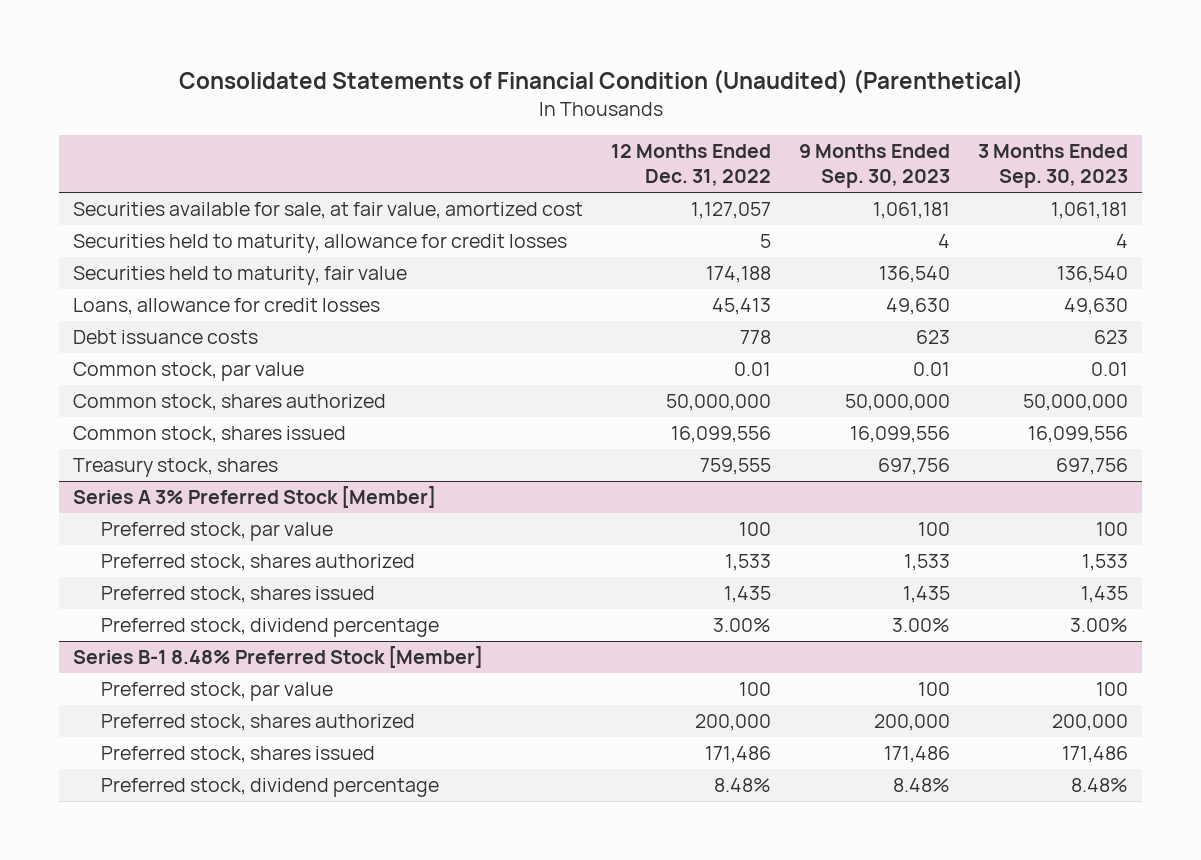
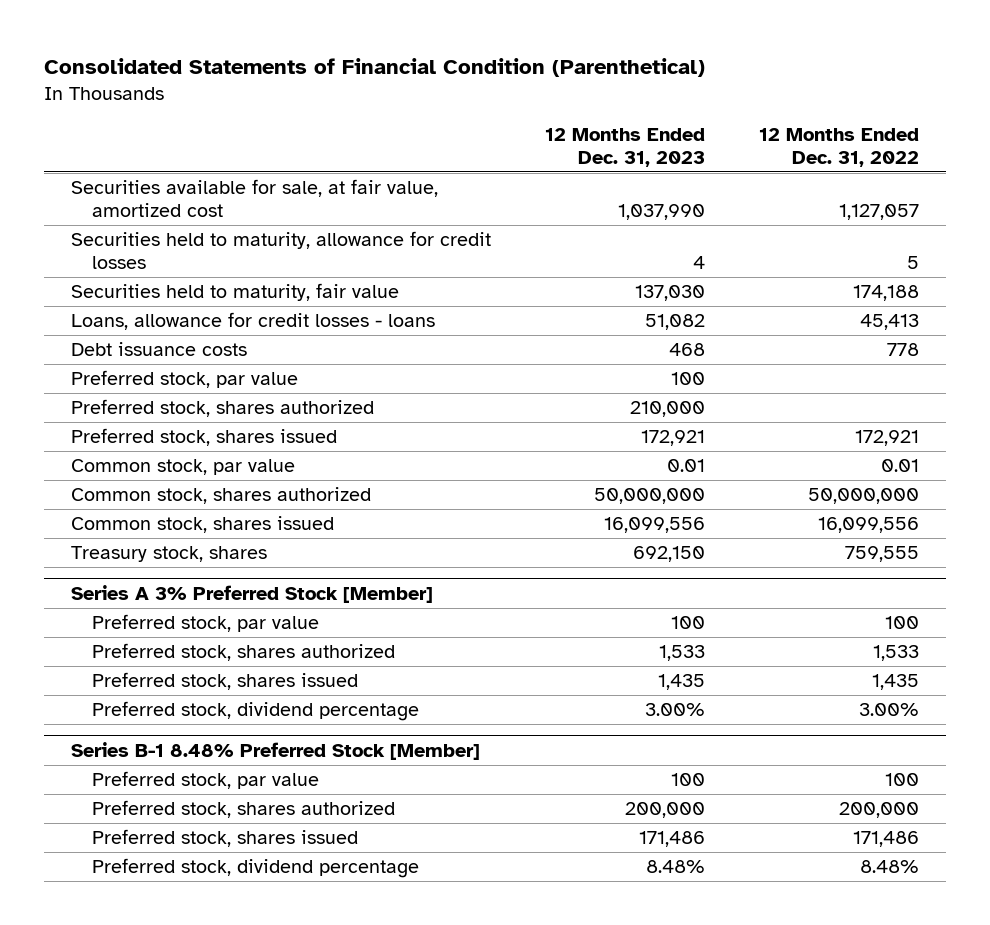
- Consolidated Statements of Financial Condition (Unaudited) (Parenthetical)
+ Consolidated Statements of Financial Condition (Parenthetical)
- | 12 Months Ended Dec. 31, 2022 | 9 Months Ended Sep. 30, 2023 | 3 Months Ended Sep. 30, 2023
+ | 12 Months Ended Dec. 31, 2023 | 12 Months Ended Dec. 31, 2022
- Loans, allowance for credit losses | 45,413 | 49,630 | 49,630
+ Loans, allowance for credit losses - loans | 51,082 | 45,413
+ Preferred stock, par value | 100 |
+ Preferred stock, shares authorized | 210,000 |
+ Preferred stock, shares issued | 172,921 | 172,921

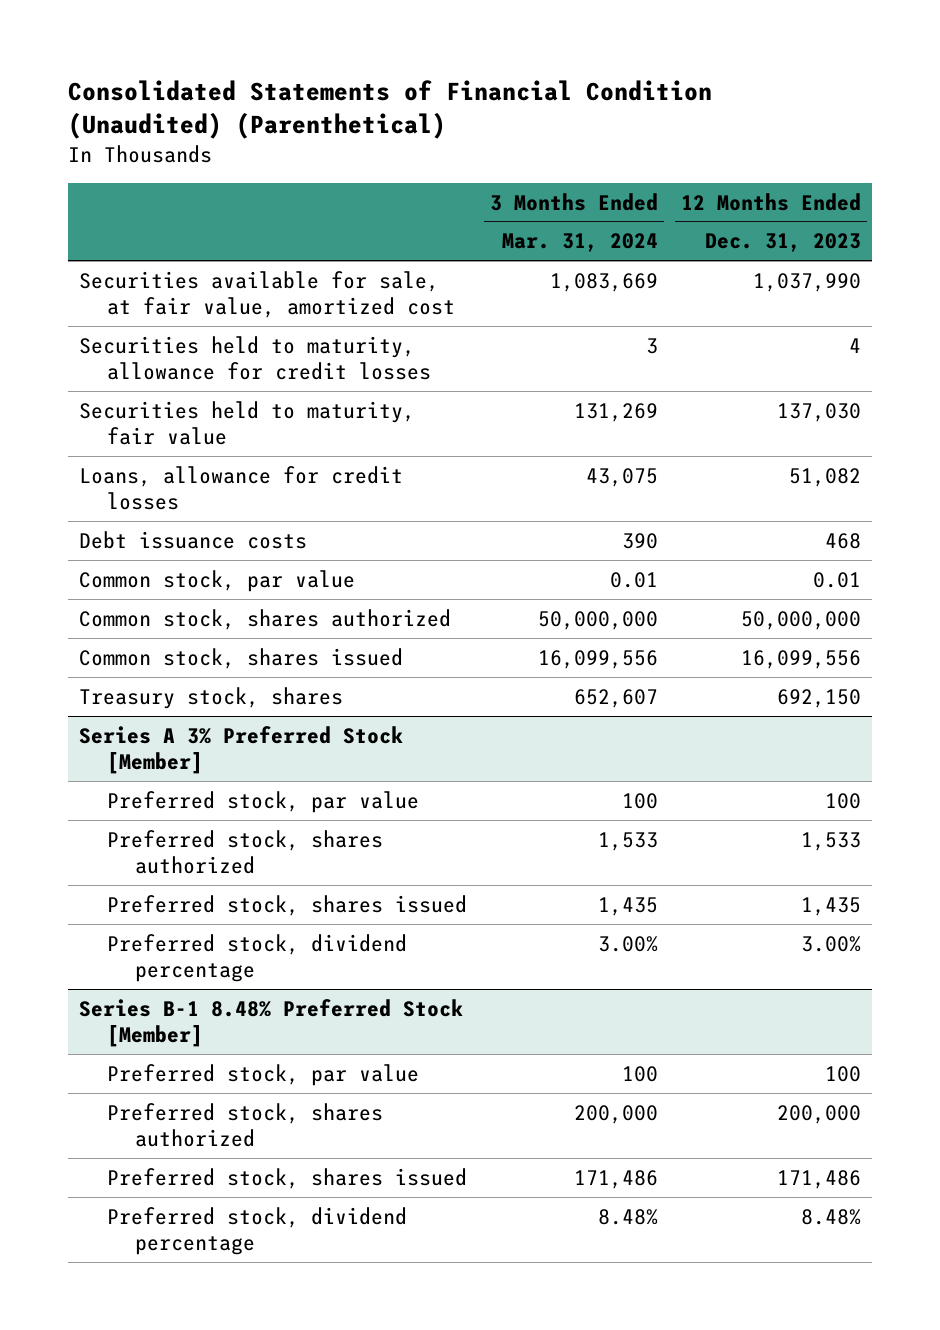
- Consolidated Statements of Financial Condition (Parenthetical)
+ Consolidated Statements of Financial Condition (Unaudited) (Parenthetical)
- | 12 Months Ended Dec. 31, 2023 | 12 Months Ended Dec. 31, 2022
+ | 3 Months Ended Mar. 31, 2024 | 12 Months Ended Dec. 31, 2023
- Loans, allowance for credit losses - loans | 51,082 | 45,413
+ Loans, allowance for credit losses | 43,075 | 51,082
- Preferred stock, par value | 100 |
- Preferred stock, shares authorized | 210,000 |
- Preferred stock, shares issued | 172,921 | 172,921

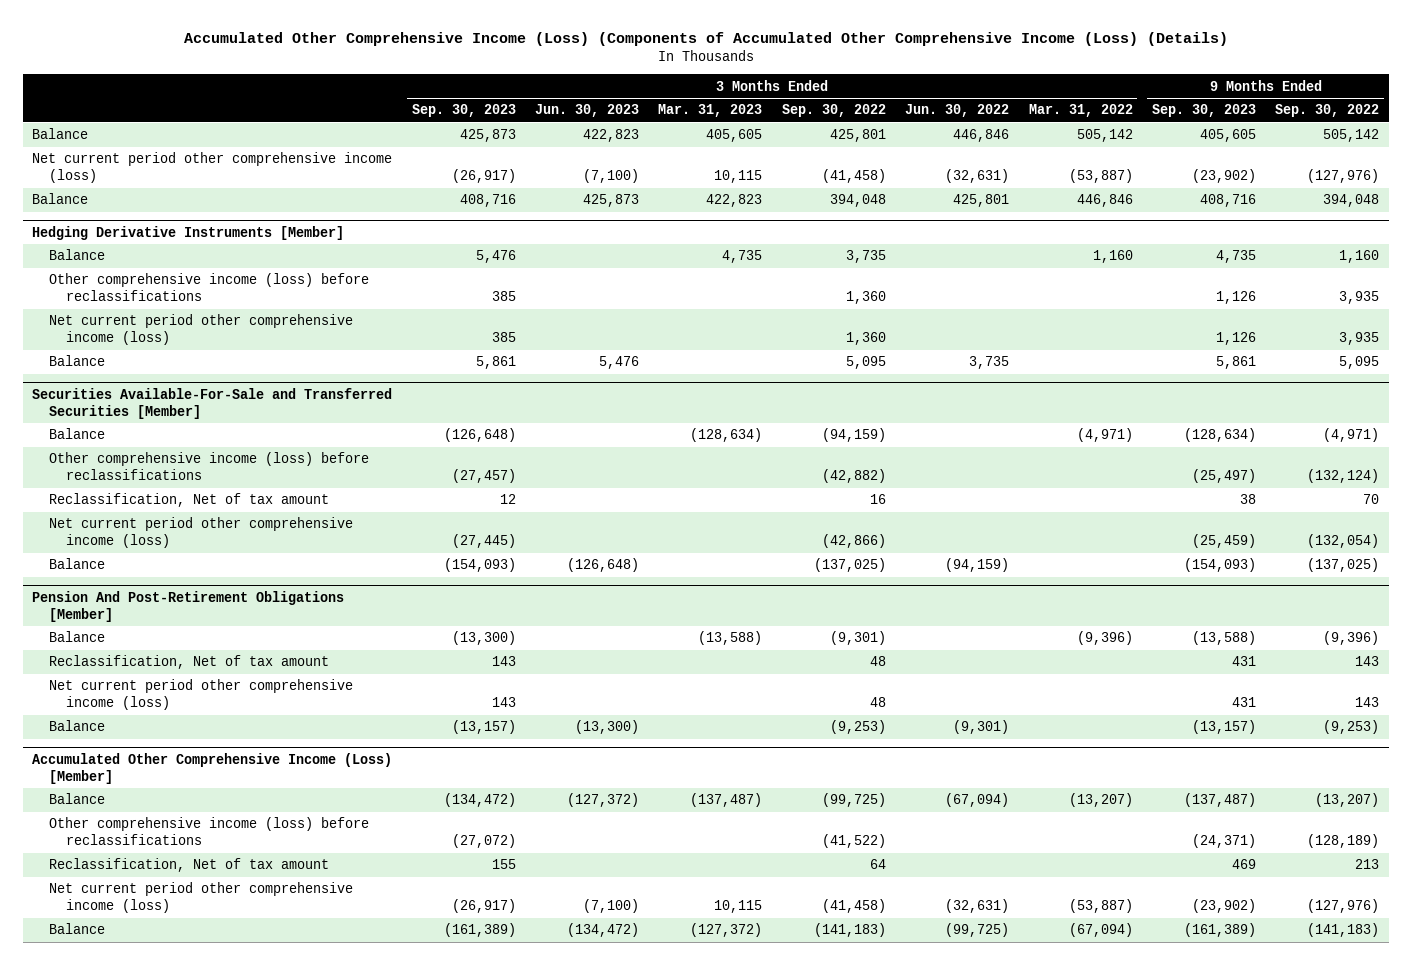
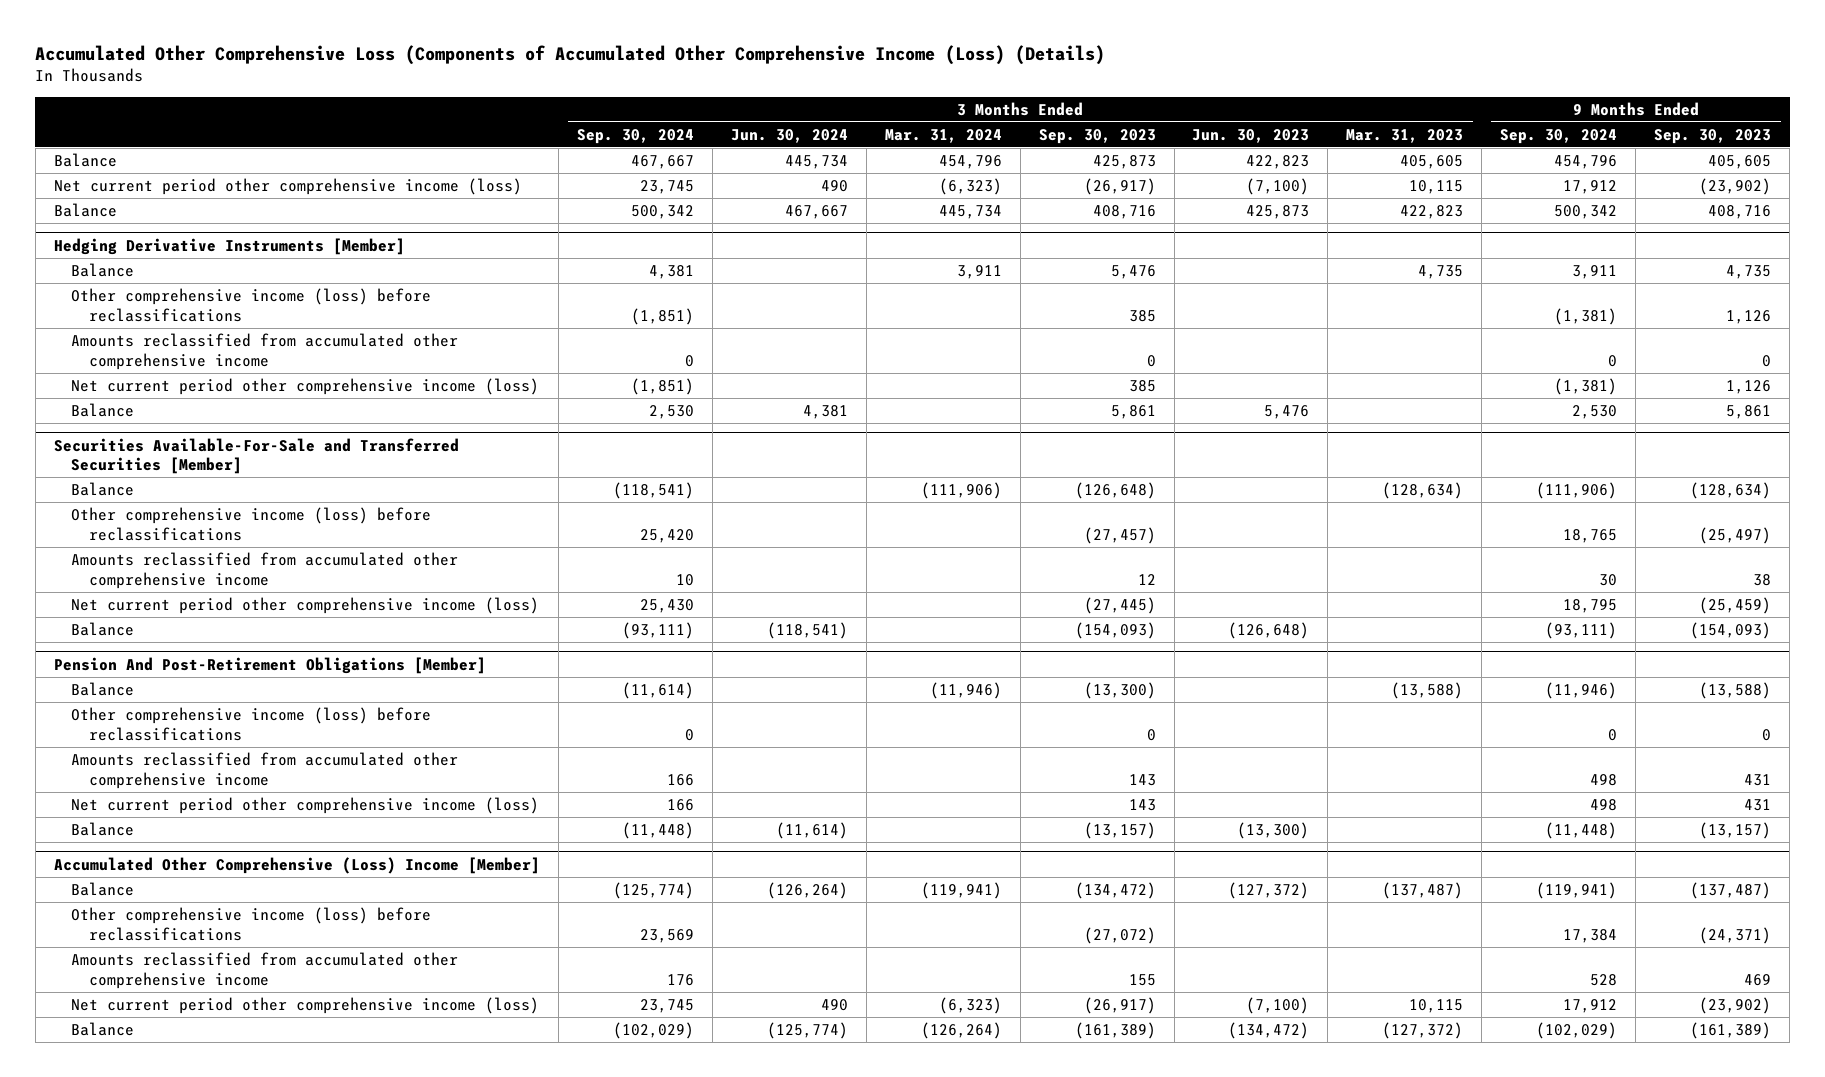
- Accumulated Other Comprehensive Income (Loss) (Components of Accumulated Other Comprehensive Income (Loss) (Details)
+ Accumulated Other Comprehensive Loss (Components of Accumulated Other Comprehensive Income (Loss) (Details)
- | 3 Months Ended Sep. 30, 2023 | 3 Months Ended Jun. 30, 2023 | 3 Months Ended Mar. 31, 2023 | 3 Months Ended Sep. 30, 2022 | 3 Months Ended Jun. 30, 2022 | 3 Months Ended Mar. 31, 2022 | 9 Months Ended Sep. 30, 2023 | 9 Months Ended Sep. 30, 2022
+ | 3 Months Ended Sep. 30, 2024 | 3 Months Ended Jun. 30, 2024 | 3 Months Ended Mar. 31, 2024 | 3 Months Ended Sep. 30, 2023 | 3 Months Ended Jun. 30, 2023 | 3 Months Ended Mar. 31, 2023 | 9 Months Ended Sep. 30, 2024 | 9 Months Ended Sep. 30, 2023
@ Hedging Derivative Instruments [Member]
+ Amounts reclassified from accumulated other comprehensive income | 0 | | | 0 | | | 0 | 0
@ Securities Available-For-Sale and Transferred Securities [Member]
- Reclassification, Net of tax amount | 12 | | | 16 | | | 38 | 70
+ Amounts reclassified from accumulated other comprehensive income | 10 | | | 12 | | | 30 | 38
@ Pension And Post-Retirement Obligations [Member]
- Reclassification, Net of tax amount | 143 | | | 48 | | | 431 | 143
+ Other comprehensive income (loss) before reclassifications | 0 | | | 0 | | | 0 | 0
+ Amounts reclassified from accumulated other comprehensive income | 166 | | | 143 | | | 498 | 431
- Accumulated Other Comprehensive Income (Loss) [Member]
+ Accumulated Other Comprehensive (Loss) Income [Member]
- Reclassification, Net of tax amount | 155 | | | 64 | | | 469 | 213
+ Amounts reclassified from accumulated other comprehensive income | 176 | | | 155 | | | 528 | 469

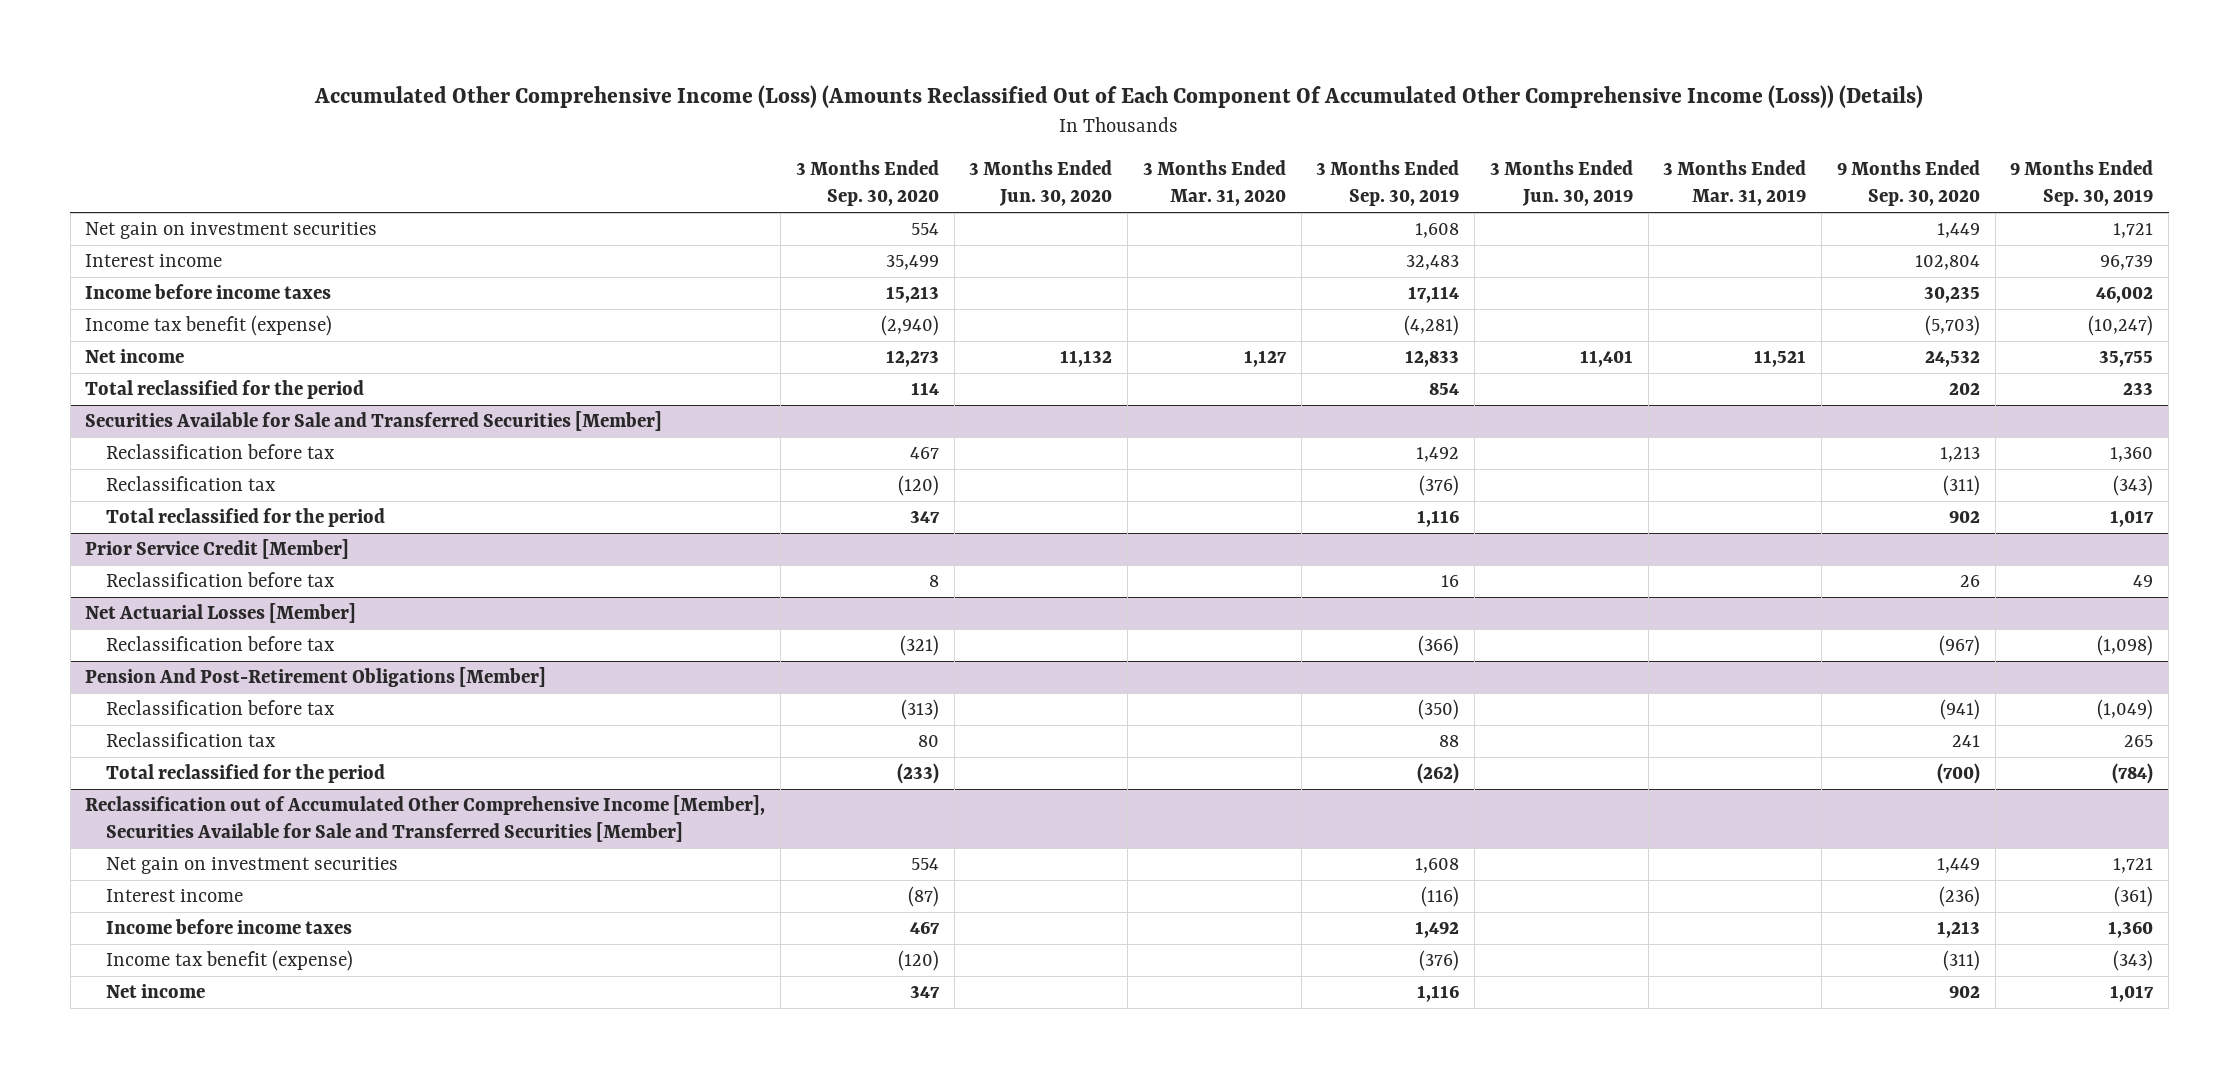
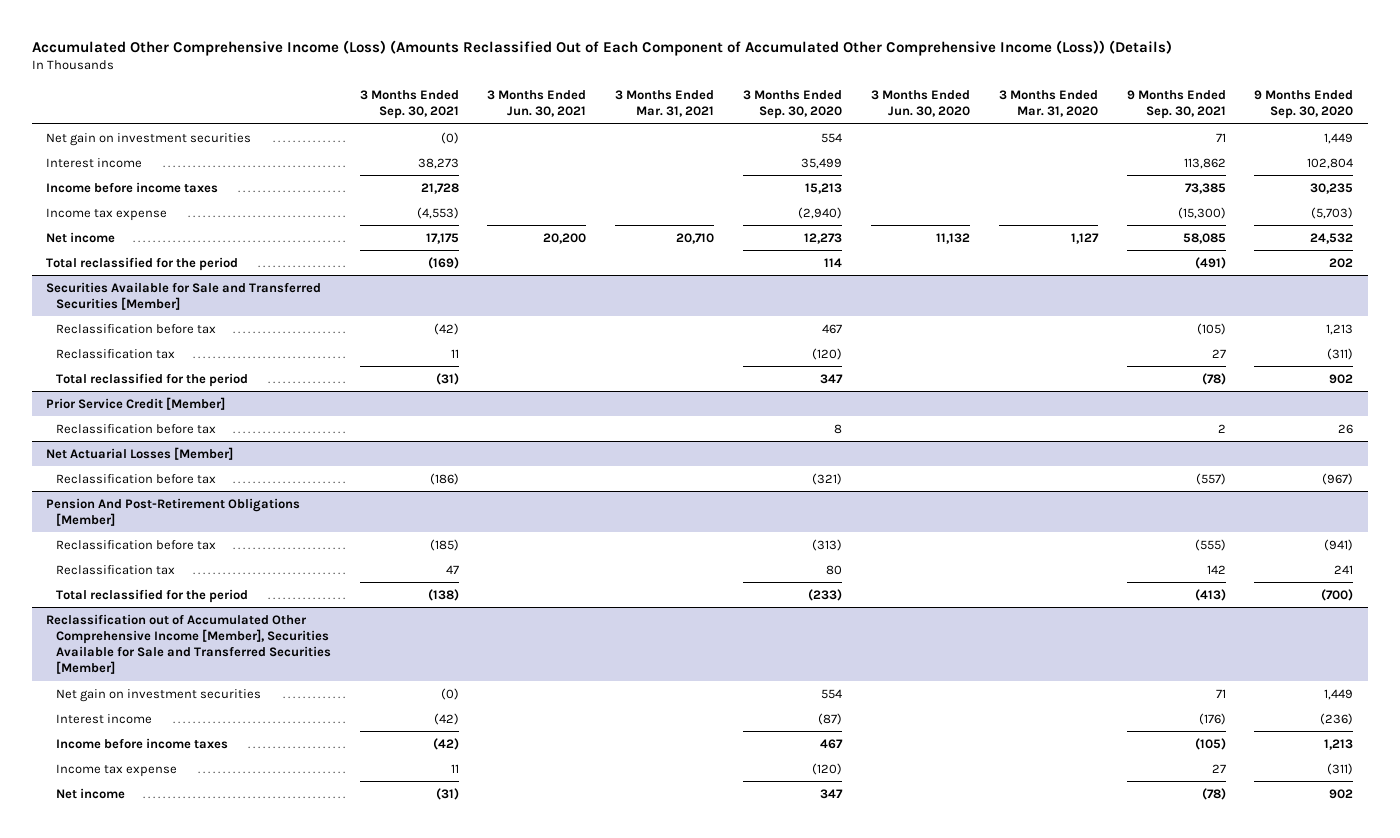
- Accumulated Other Comprehensive Income (Loss) (Amounts Reclassified Out of Each Component Of Accumulated Other Comprehensive Income (Loss)) (Details)
+ Accumulated Other Comprehensive Income (Loss) (Amounts Reclassified Out of Each Component of Accumulated Other Comprehensive Income (Loss)) (Details)
- | 3 Months Ended Sep. 30, 2020 | 3 Months Ended Jun. 30, 2020 | 3 Months Ended Mar. 31, 2020 | 3 Months Ended Sep. 30, 2019 | 3 Months Ended Jun. 30, 2019 | 3 Months Ended Mar. 31, 2019 | 9 Months Ended Sep. 30, 2020 | 9 Months Ended Sep. 30, 2019
+ | 3 Months Ended Sep. 30, 2021 | 3 Months Ended Jun. 30, 2021 | 3 Months Ended Mar. 31, 2021 | 3 Months Ended Sep. 30, 2020 | 3 Months Ended Jun. 30, 2020 | 3 Months Ended Mar. 31, 2020 | 9 Months Ended Sep. 30, 2021 | 9 Months Ended Sep. 30, 2020
- Income tax benefit (expense) | (2,940) | | | (4,281) | | | (5,703) | (10,247)
+ Income tax expense | (4,553) | | | (2,940) | | | (15,300) | (5,703)
@ Reclassification out of Accumulated Other Comprehensive Income [Member], Securities Available for Sale and Transferred Securities [Member]
- Income tax benefit (expense) | (120) | | | (376) | | | (311) | (343)
+ Income tax expense | 11 | | | (120) | | | 27 | (311)

